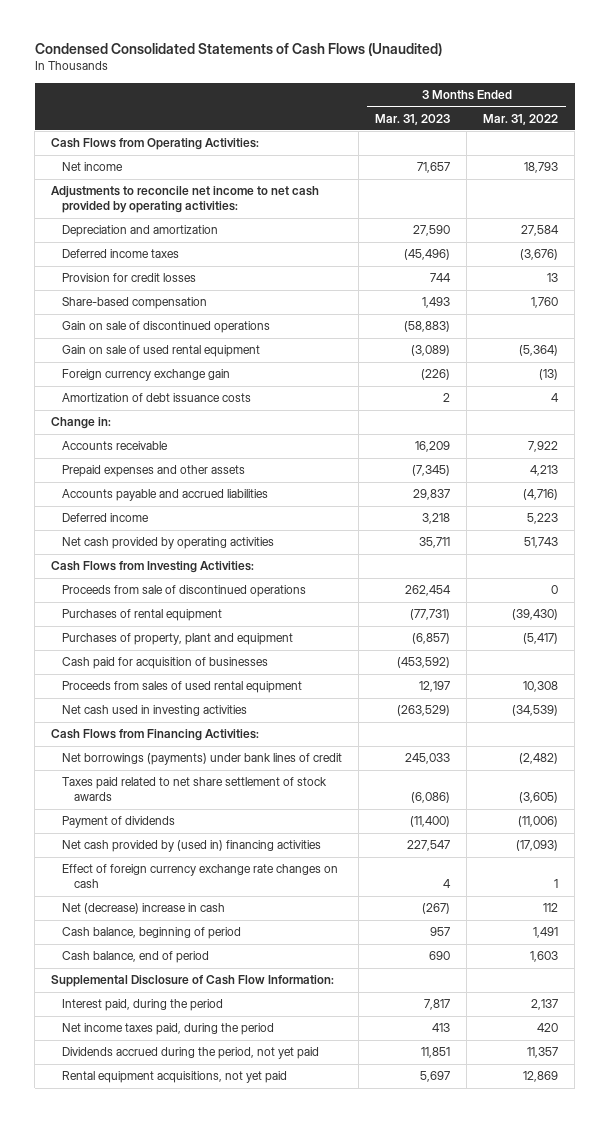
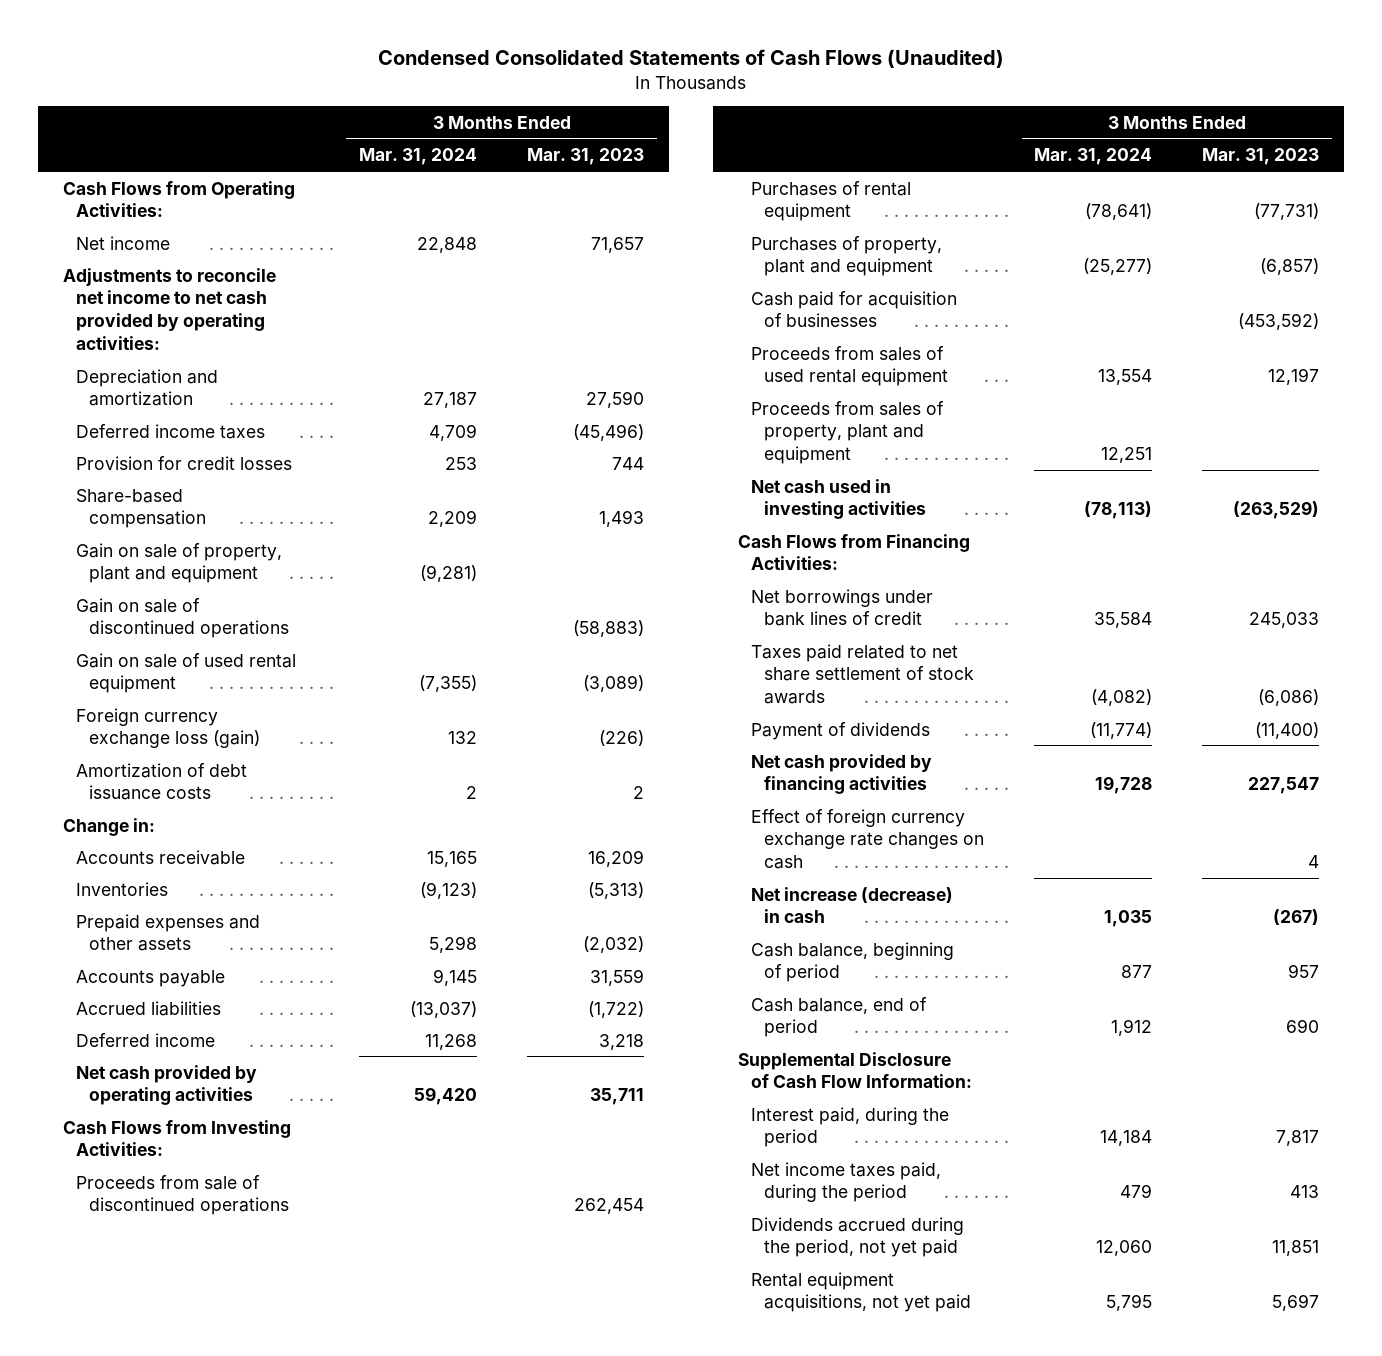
- | 3 Months Ended Mar. 31, 2023 | 3 Months Ended Mar. 31, 2022
+ | 3 Months Ended Mar. 31, 2024 | 3 Months Ended Mar. 31, 2023
+ Gain on sale of property, plant and equipment | (9,281) |
- Foreign currency exchange gain | (226) | (13)
+ Foreign currency exchange loss (gain) | 132 | (226)
- Prepaid expenses and other assets | (7,345) | 4,213
- Accounts payable and accrued liabilities | 29,837 | (4,716)
+ Inventories | (9,123) | (5,313)
+ Prepaid expenses and other assets | 5,298 | (2,032)
+ Accounts payable | 9,145 | 31,559
+ Accrued liabilities | (13,037) | (1,722)
+ Proceeds from sales of property, plant and equipment | 12,251 |
- Net borrowings (payments) under bank lines of credit | 245,033 | (2,482)
+ Net borrowings under bank lines of credit | 35,584 | 245,033
- Net cash provided by (used in) financing activities | 227,547 | (17,093)
+ Net cash provided by financing activities | 19,728 | 227,547
- Net (decrease) increase in cash | (267) | 112
+ Net increase (decrease) in cash | 1,035 | (267)

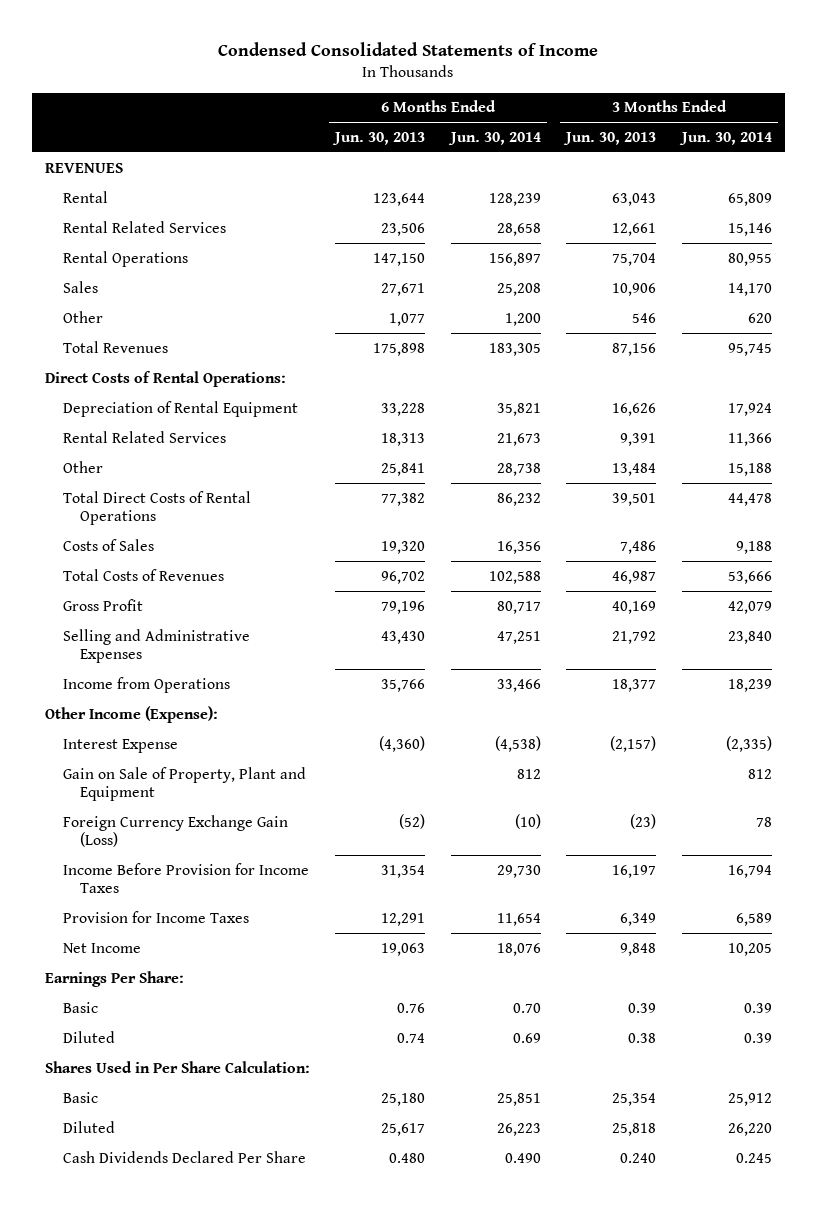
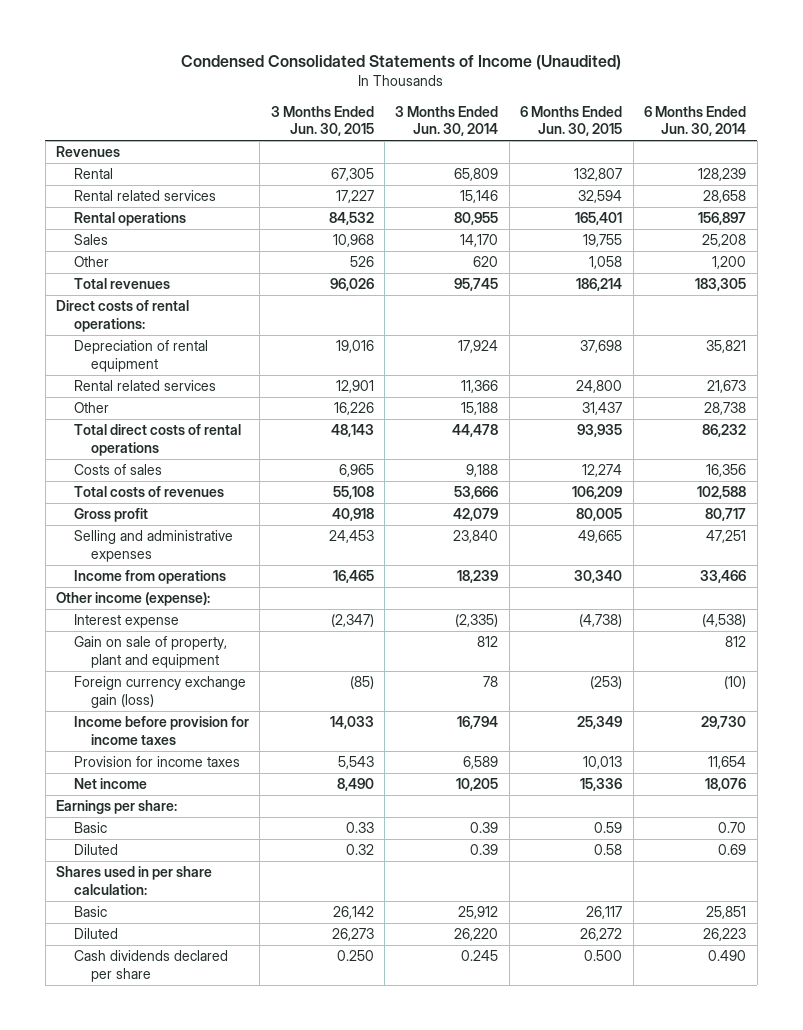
- Condensed Consolidated Statements of Income
+ Condensed Consolidated Statements of Income (Unaudited)
- | 6 Months Ended Jun. 30, 2013 | 6 Months Ended Jun. 30, 2014 | 3 Months Ended Jun. 30, 2013 | 3 Months Ended Jun. 30, 2014
+ | 3 Months Ended Jun. 30, 2015 | 3 Months Ended Jun. 30, 2014 | 6 Months Ended Jun. 30, 2015 | 6 Months Ended Jun. 30, 2014
- REVENUES
+ Revenues
- Rental Related Services | 23,506 | 28,658 | 12,661 | 15,146
- Rental Operations | 147,150 | 156,897 | 75,704 | 80,955
+ Rental related services | 17,227 | 15,146 | 32,594 | 28,658
+ Rental operations | 84,532 | 80,955 | 165,401 | 156,897
- Total Revenues | 175,898 | 183,305 | 87,156 | 95,745
- Direct Costs of Rental Operations:
- Depreciation of Rental Equipment | 33,228 | 35,821 | 16,626 | 17,924
- Rental Related Services | 18,313 | 21,673 | 9,391 | 11,366
+ Total revenues | 96,026 | 95,745 | 186,214 | 183,305
+ Direct costs of rental operations:
+ Depreciation of rental equipment | 19,016 | 17,924 | 37,698 | 35,821
+ Rental related services | 12,901 | 11,366 | 24,800 | 21,673
- Total Direct Costs of Rental Operations | 77,382 | 86,232 | 39,501 | 44,478
- Costs of Sales | 19,320 | 16,356 | 7,486 | 9,188
- Total Costs of Revenues | 96,702 | 102,588 | 46,987 | 53,666
- Gross Profit | 79,196 | 80,717 | 40,169 | 42,079
- Selling and Administrative Expenses | 43,430 | 47,251 | 21,792 | 23,840
- Income from Operations | 35,766 | 33,466 | 18,377 | 18,239
- Other Income (Expense):
- Interest Expense | (4,360) | (4,538) | (2,157) | (2,335)
- Gain on Sale of Property, Plant and Equipment | | 812 | | 812
- Foreign Currency Exchange Gain (Loss) | (52) | (10) | (23) | 78
- Income Before Provision for Income Taxes | 31,354 | 29,730 | 16,197 | 16,794
- Provision for Income Taxes | 12,291 | 11,654 | 6,349 | 6,589
- Net Income | 19,063 | 18,076 | 9,848 | 10,205
- Earnings Per Share:
+ Total direct costs of rental operations | 48,143 | 44,478 | 93,935 | 86,232
+ Costs of sales | 6,965 | 9,188 | 12,274 | 16,356
+ Total costs of revenues | 55,108 | 53,666 | 106,209 | 102,588
+ Gross profit | 40,918 | 42,079 | 80,005 | 80,717
+ Selling and administrative expenses | 24,453 | 23,840 | 49,665 | 47,251
+ Income from operations | 16,465 | 18,239 | 30,340 | 33,466
+ Other income (expense):
+ Interest expense | (2,347) | (2,335) | (4,738) | (4,538)
+ Gain on sale of property, plant and equipment | | 812 | | 812
+ Foreign currency exchange gain (loss) | (85) | 78 | (253) | (10)
+ Income before provision for income taxes | 14,033 | 16,794 | 25,349 | 29,730
+ Provision for income taxes | 5,543 | 6,589 | 10,013 | 11,654
+ Net income | 8,490 | 10,205 | 15,336 | 18,076
+ Earnings per share:
- Shares Used in Per Share Calculation:
+ Shares used in per share calculation:
- Cash Dividends Declared Per Share | 0.480 | 0.490 | 0.240 | 0.245
+ Cash dividends declared per share | 0.250 | 0.245 | 0.500 | 0.490

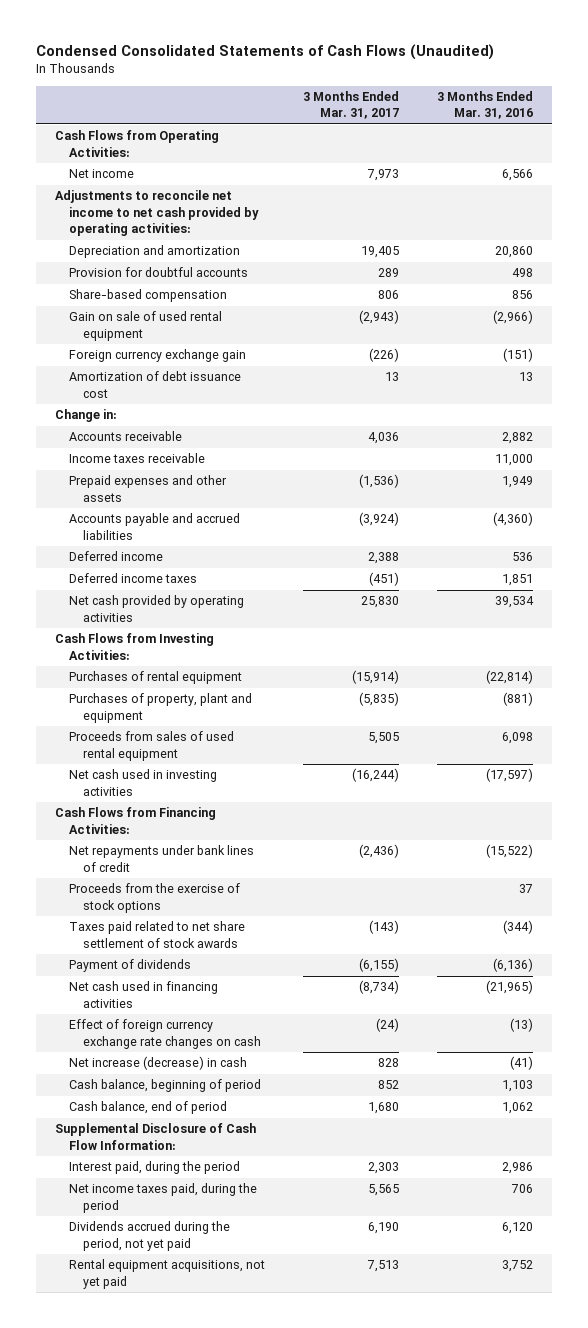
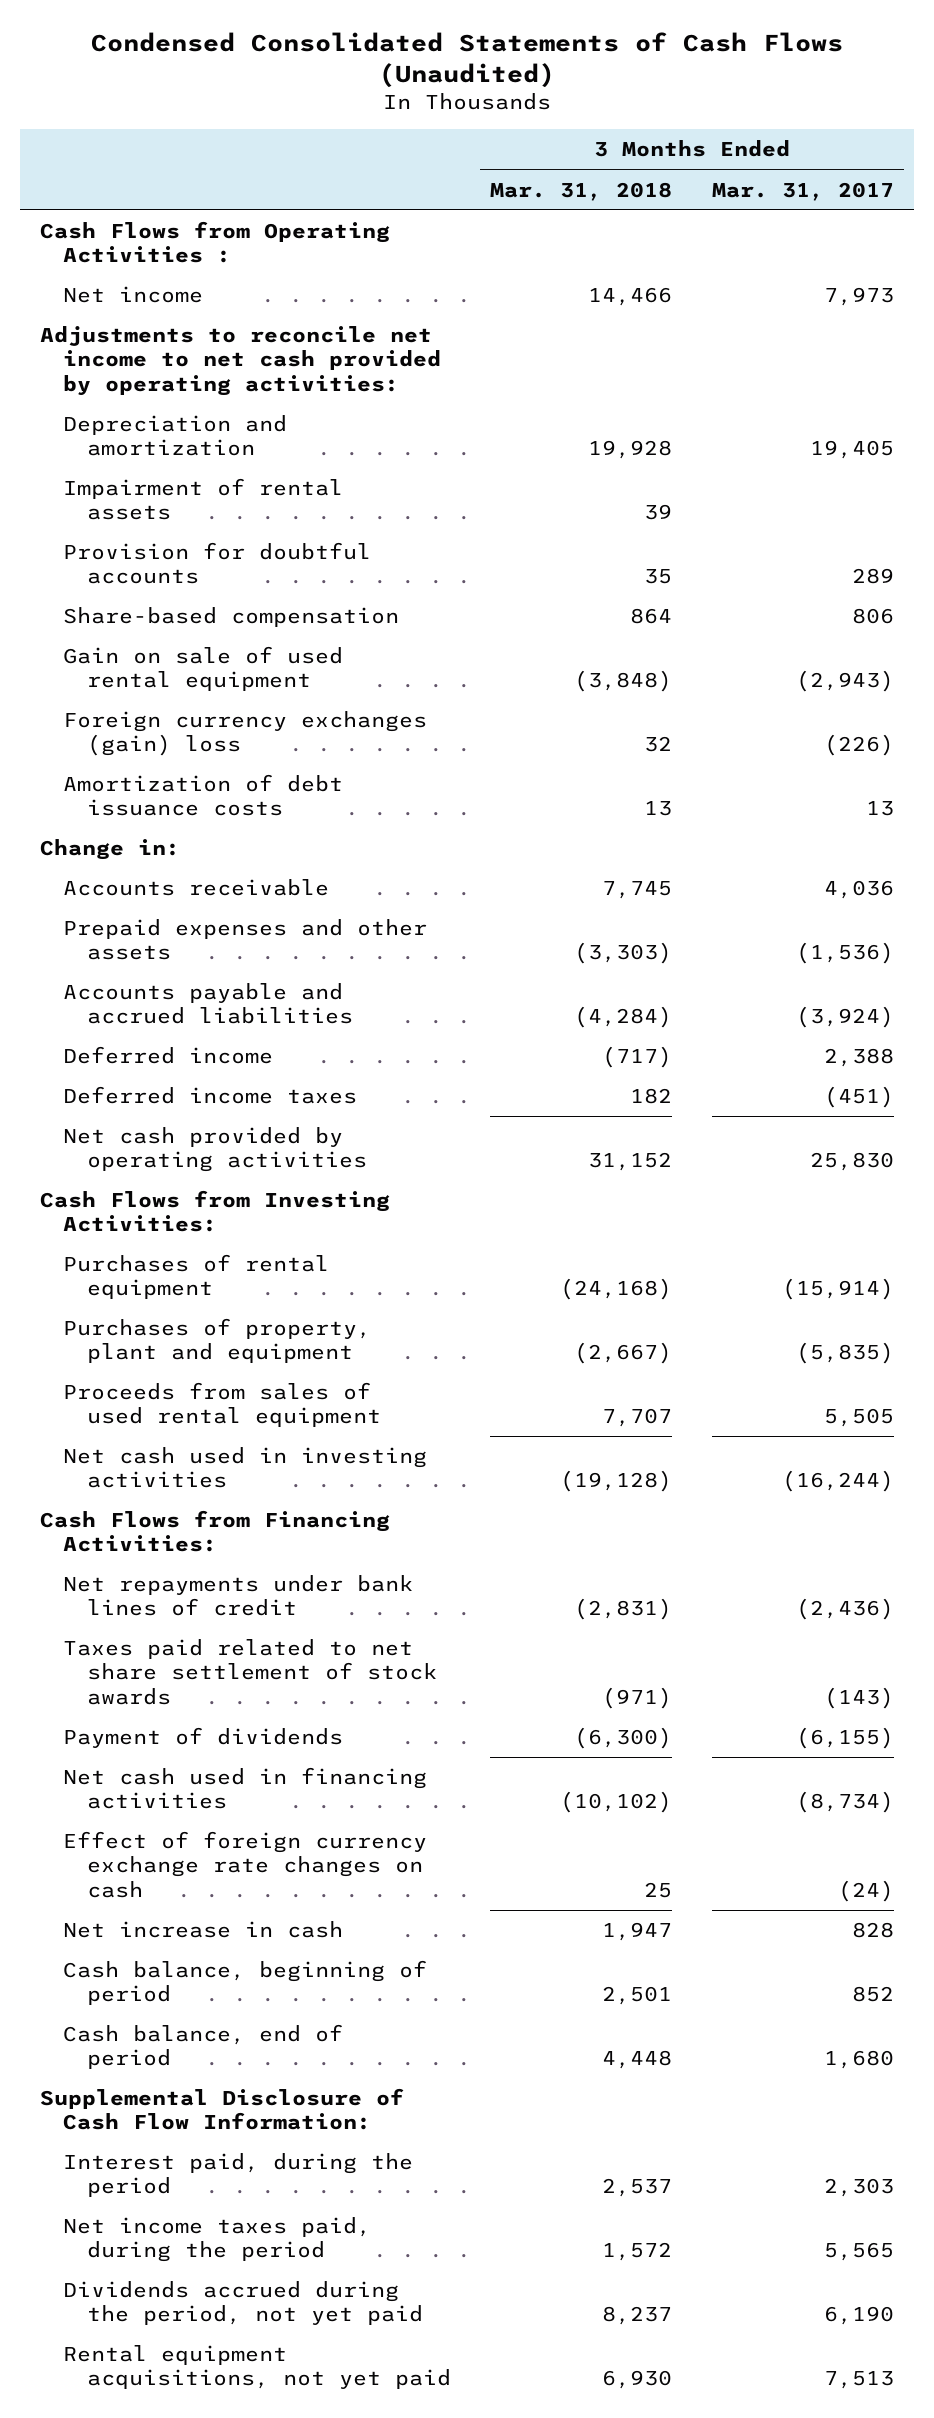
- | 3 Months Ended Mar. 31, 2017 | 3 Months Ended Mar. 31, 2016
+ | 3 Months Ended Mar. 31, 2018 | 3 Months Ended Mar. 31, 2017
- Cash Flows from Operating Activities:
+ Cash Flows from Operating Activities :
+ Impairment of rental assets | 39 |
- Foreign currency exchange gain | (226) | (151)
- Amortization of debt issuance cost | 13 | 13
+ Foreign currency exchanges (gain) loss | 32 | (226)
+ Amortization of debt issuance costs | 13 | 13
- Income taxes receivable | | 11,000
- Proceeds from the exercise of stock options | | 37
- Net increase (decrease) in cash | 828 | (41)
+ Net increase in cash | 1,947 | 828

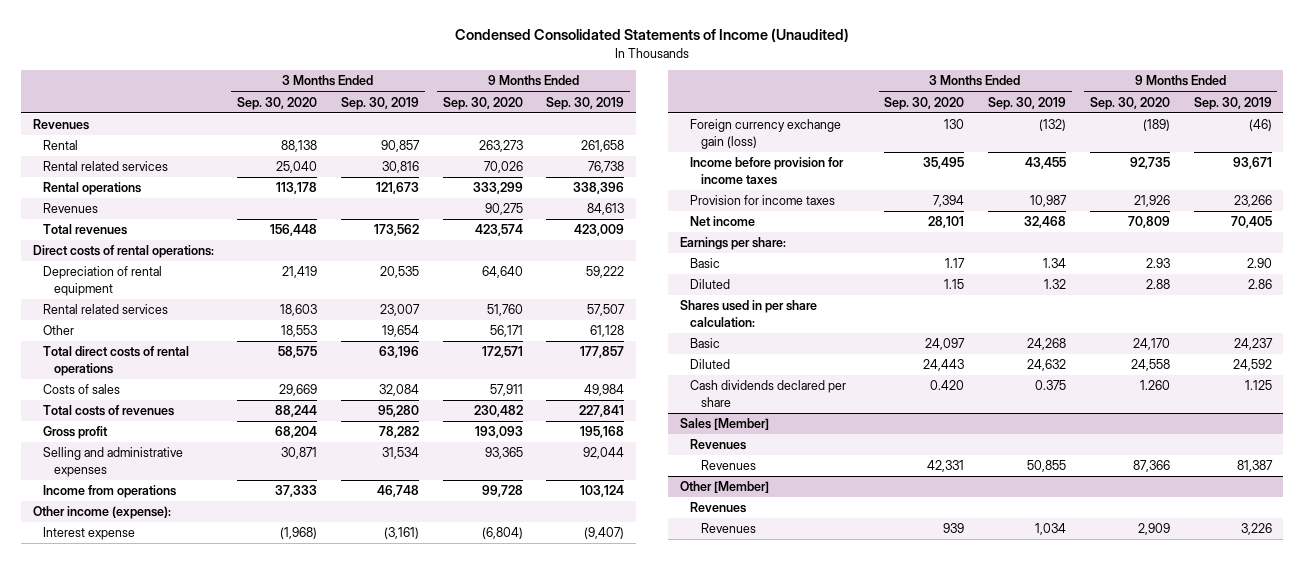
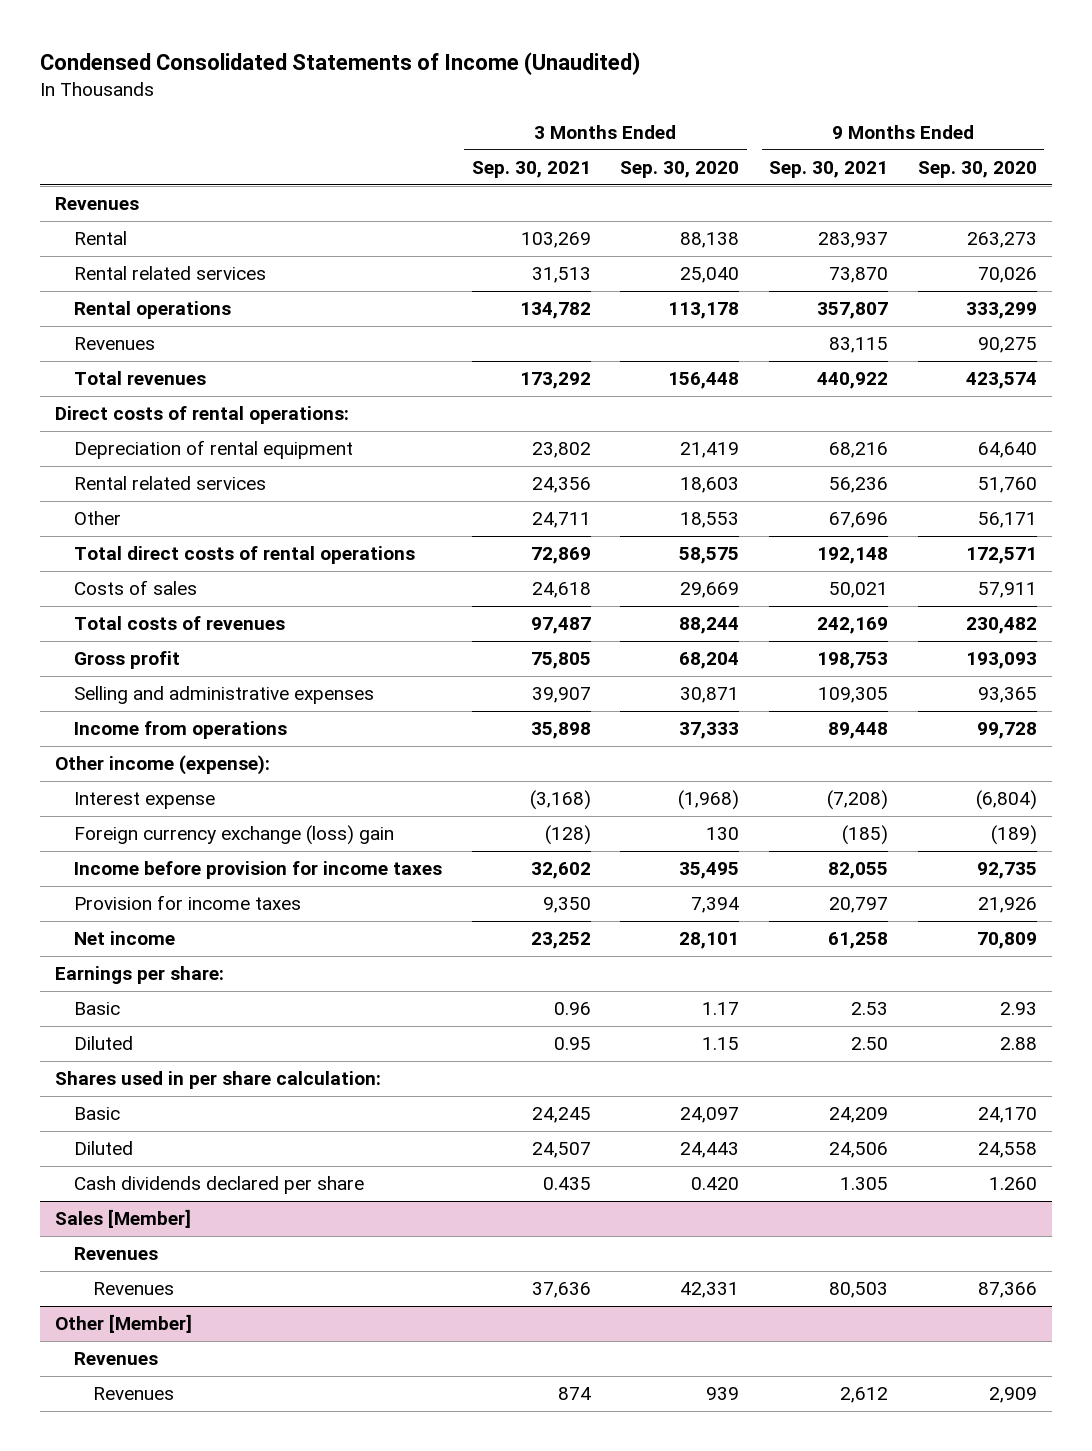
- | 3 Months Ended Sep. 30, 2020 | 3 Months Ended Sep. 30, 2019 | 9 Months Ended Sep. 30, 2020 | 9 Months Ended Sep. 30, 2019
+ | 3 Months Ended Sep. 30, 2021 | 3 Months Ended Sep. 30, 2020 | 9 Months Ended Sep. 30, 2021 | 9 Months Ended Sep. 30, 2020
- Foreign currency exchange gain (loss) | 130 | (132) | (189) | (46)
+ Foreign currency exchange (loss) gain | (128) | 130 | (185) | (189)

